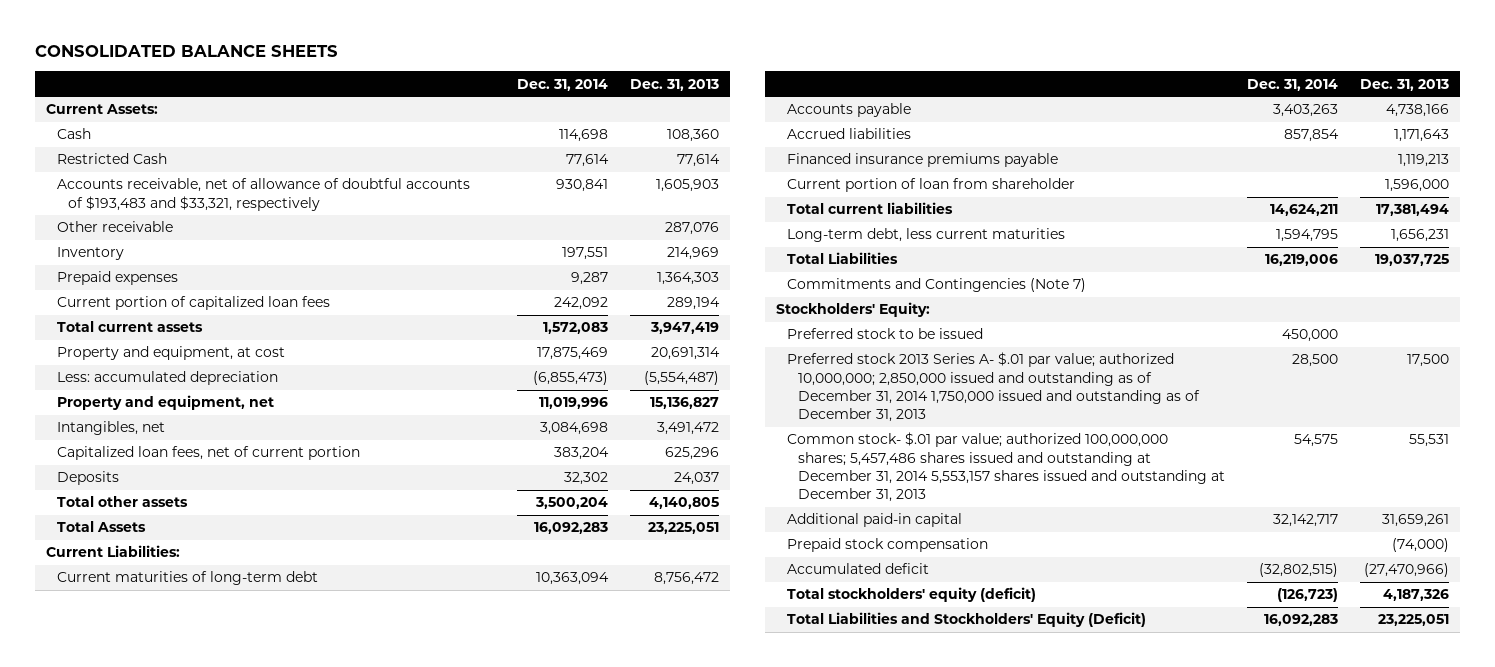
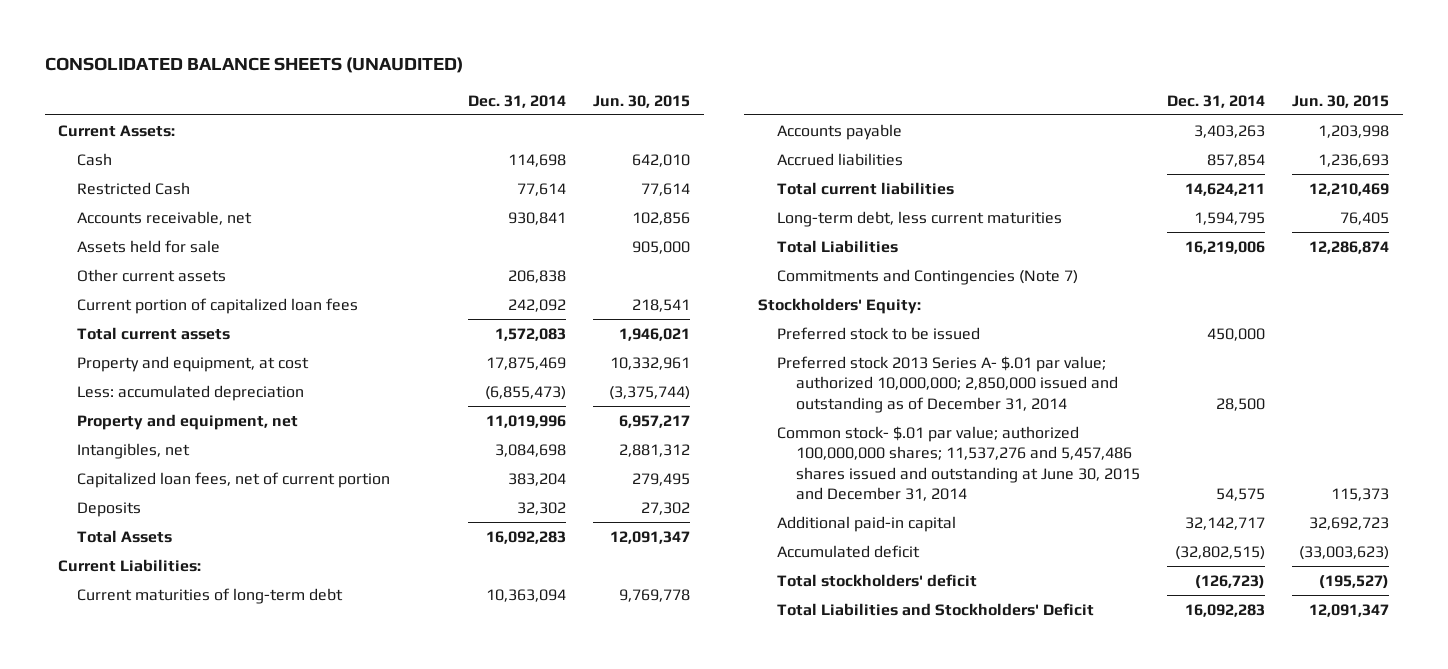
- CONSOLIDATED BALANCE SHEETS
+ CONSOLIDATED BALANCE SHEETS (UNAUDITED)
- | Dec. 31, 2014 | Dec. 31, 2013
+ | Dec. 31, 2014 | Jun. 30, 2015
- Accounts receivable, net of allowance of doubtful accounts of $193,483 and $33,321, respectively | 930,841 | 1,605,903
- Other receivable | | 287,076
- Inventory | 197,551 | 214,969
- Prepaid expenses | 9,287 | 1,364,303
+ Accounts receivable, net | 930,841 | 102,856
+ Assets held for sale | | 905,000
+ Other current assets | 206,838 |
- Total other assets | 3,500,204 | 4,140,805
- Financed insurance premiums payable | | 1,119,213
- Current portion of loan from shareholder | | 1,596,000
- Preferred stock 2013 Series A- $.01 par value; authorized 10,000,000; 2,850,000 issued and outstanding as of December 31, 2014 1,750,000 issued and outstanding as of December 31, 2013 | 28,500 | 17,500
- Common stock- $.01 par value; authorized 100,000,000 shares; 5,457,486 shares issued and outstanding at December 31, 2014 5,553,157 shares issued and outstanding at December 31, 2013 | 54,575 | 55,531
+ Preferred stock 2013 Series A- $.01 par value; authorized 10,000,000; 2,850,000 issued and outstanding as of December 31, 2014 | 28,500 |
+ Common stock- $.01 par value; authorized 100,000,000 shares; 11,537,276 and 5,457,486 shares issued and outstanding at June 30, 2015 and December 31, 2014 | 54,575 | 115,373
- Prepaid stock compensation | | (74,000)
- Total stockholders' equity (deficit) | (126,723) | 4,187,326
- Total Liabilities and Stockholders' Equity (Deficit) | 16,092,283 | 23,225,051
+ Total stockholders' deficit | (126,723) | (195,527)
+ Total Liabilities and Stockholders' Deficit | 16,092,283 | 12,091,347

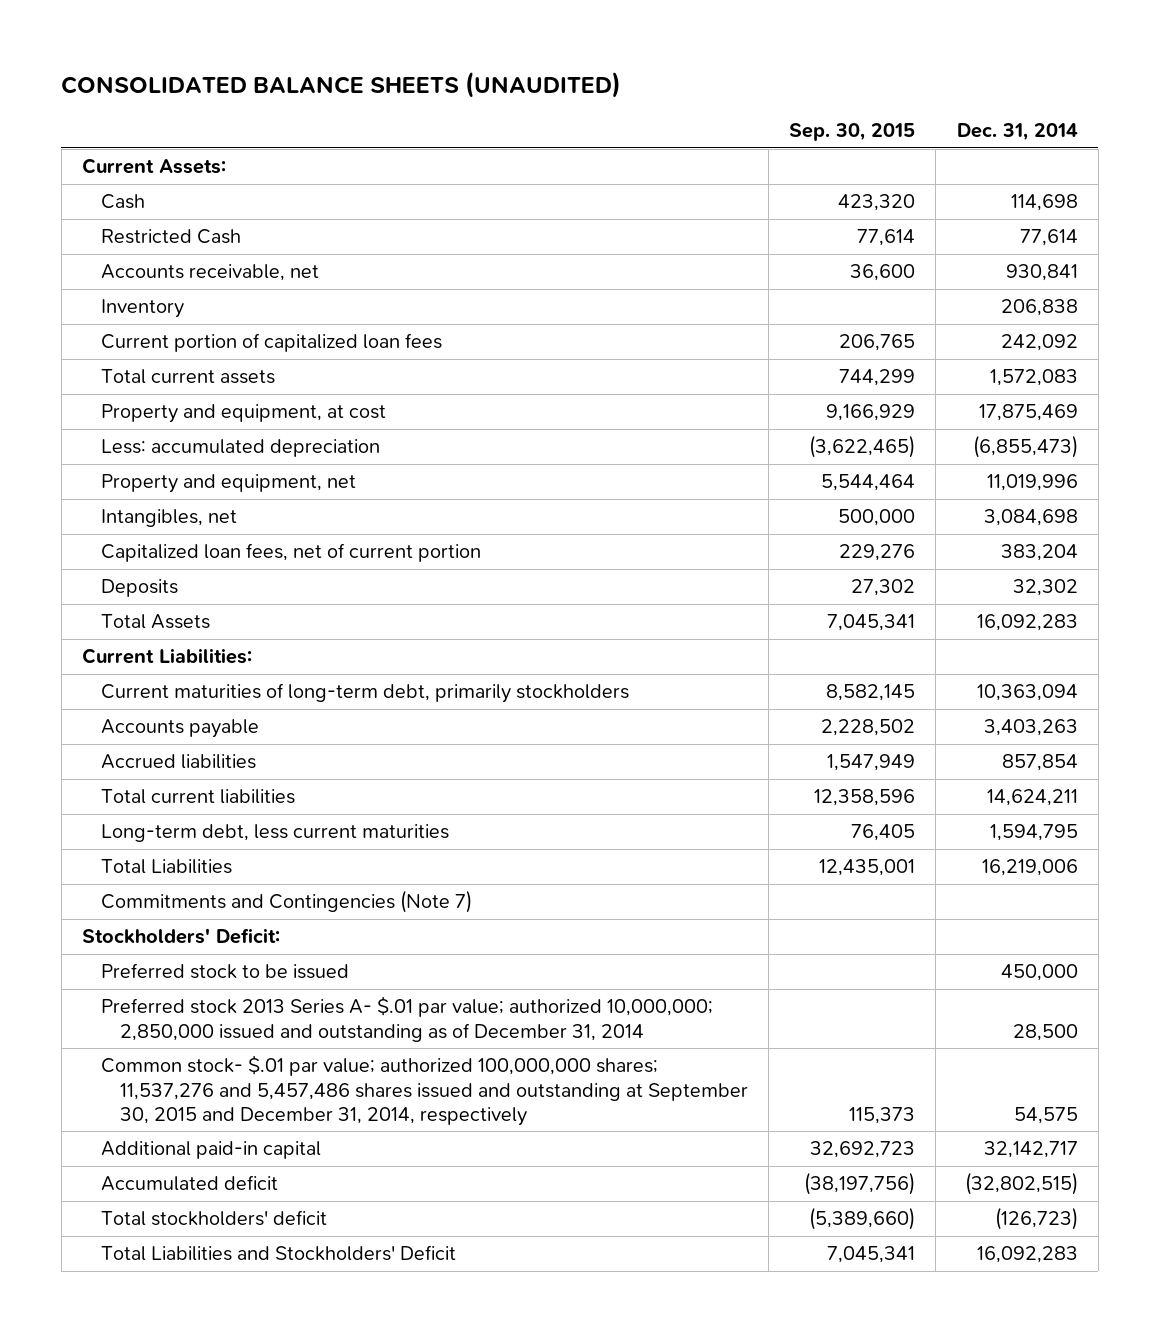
- | Dec. 31, 2014 | Jun. 30, 2015
+ | Sep. 30, 2015 | Dec. 31, 2014
- Assets held for sale | | 905,000
- Other current assets | 206,838 |
+ Inventory | | 206,838
- Current maturities of long-term debt | 10,363,094 | 9,769,778
+ Current maturities of long-term debt, primarily stockholders | 8,582,145 | 10,363,094
- Stockholders' Equity:
+ Stockholders' Deficit:
- Common stock- $.01 par value; authorized 100,000,000 shares; 11,537,276 and 5,457,486 shares issued and outstanding at June 30, 2015 and December 31, 2014 | 54,575 | 115,373
+ Common stock- $.01 par value; authorized 100,000,000 shares; 11,537,276 and 5,457,486 shares issued and outstanding at September 30, 2015 and December 31, 2014, respectively | 115,373 | 54,575

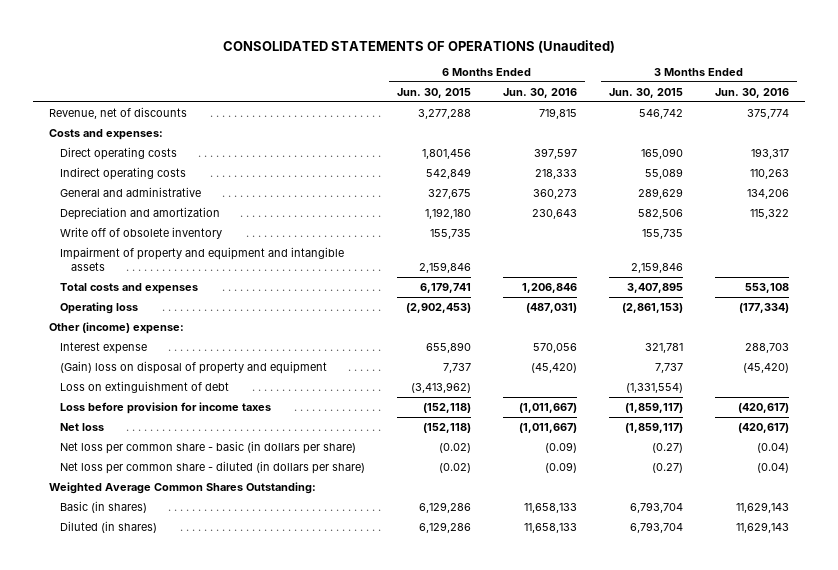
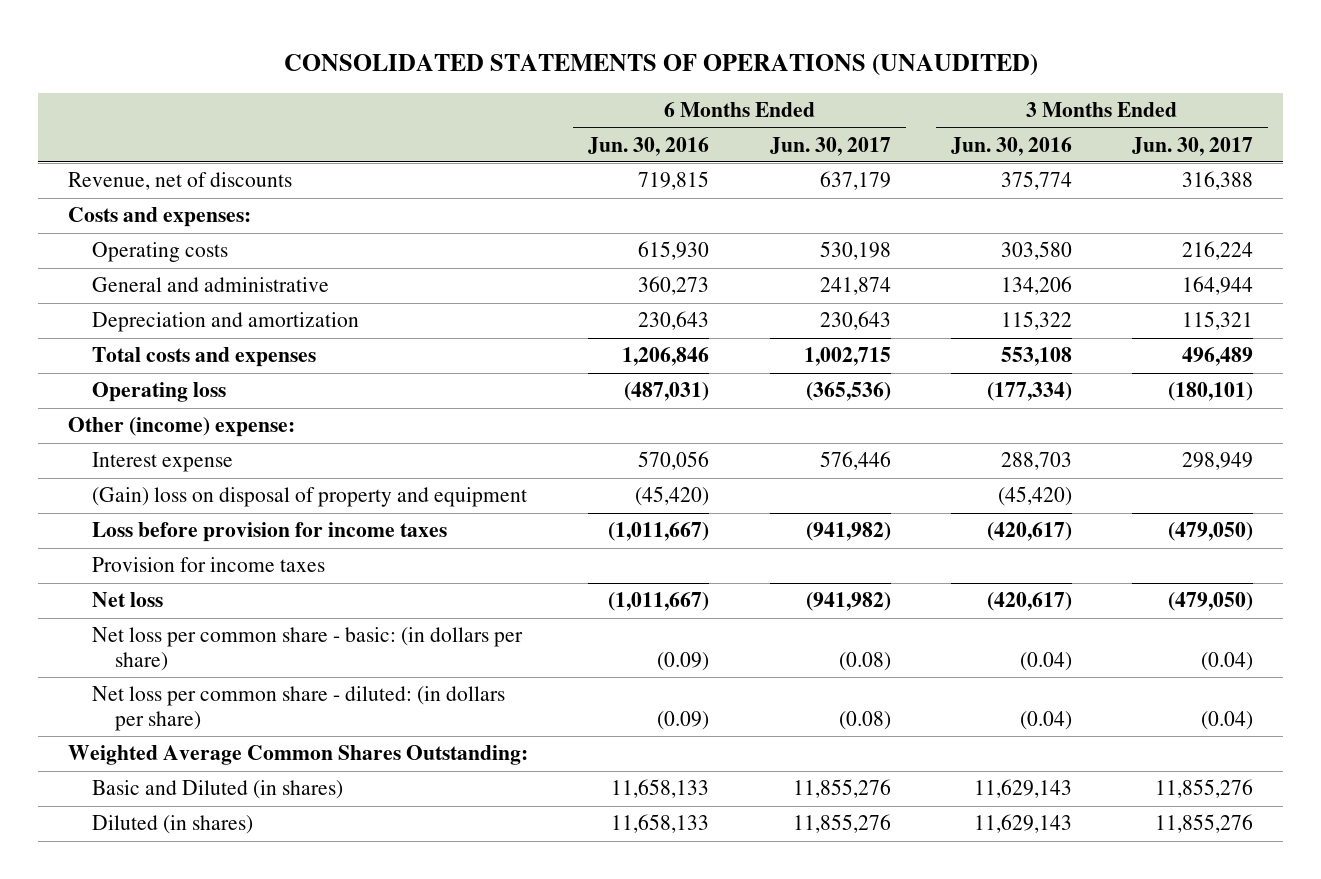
- CONSOLIDATED STATEMENTS OF OPERATIONS (Unaudited)
+ CONSOLIDATED STATEMENTS OF OPERATIONS (UNAUDITED)
- | 6 Months Ended Jun. 30, 2015 | 6 Months Ended Jun. 30, 2016 | 3 Months Ended Jun. 30, 2015 | 3 Months Ended Jun. 30, 2016
+ | 6 Months Ended Jun. 30, 2016 | 6 Months Ended Jun. 30, 2017 | 3 Months Ended Jun. 30, 2016 | 3 Months Ended Jun. 30, 2017
- Direct operating costs | 1,801,456 | 397,597 | 165,090 | 193,317
- Indirect operating costs | 542,849 | 218,333 | 55,089 | 110,263
+ Operating costs | 615,930 | 530,198 | 303,580 | 216,224
- Write off of obsolete inventory | 155,735 | | 155,735 |
- Impairment of property and equipment and intangible assets | 2,159,846 | | 2,159,846 |
- Loss on extinguishment of debt | (3,413,962) | | (1,331,554) |
+ Provision for income taxes
- Net loss per common share - basic (in dollars per share) | (0.02) | (0.09) | (0.27) | (0.04)
- Net loss per common share - diluted (in dollars per share) | (0.02) | (0.09) | (0.27) | (0.04)
+ Net loss per common share - basic: (in dollars per share) | (0.09) | (0.08) | (0.04) | (0.04)
+ Net loss per common share - diluted: (in dollars per share) | (0.09) | (0.08) | (0.04) | (0.04)
- Basic (in shares) | 6,129,286 | 11,658,133 | 6,793,704 | 11,629,143
+ Basic and Diluted (in shares) | 11,658,133 | 11,855,276 | 11,629,143 | 11,855,276

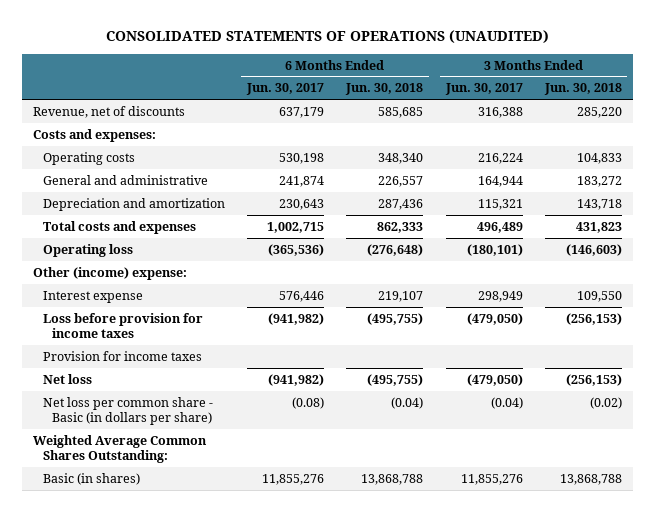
- | 6 Months Ended Jun. 30, 2016 | 6 Months Ended Jun. 30, 2017 | 3 Months Ended Jun. 30, 2016 | 3 Months Ended Jun. 30, 2017
+ | 6 Months Ended Jun. 30, 2017 | 6 Months Ended Jun. 30, 2018 | 3 Months Ended Jun. 30, 2017 | 3 Months Ended Jun. 30, 2018
- (Gain) loss on disposal of property and equipment | (45,420) | | (45,420) |
- Net loss per common share - basic: (in dollars per share) | (0.09) | (0.08) | (0.04) | (0.04)
- Net loss per common share - diluted: (in dollars per share) | (0.09) | (0.08) | (0.04) | (0.04)
+ Net loss per common share - Basic (in dollars per share) | (0.08) | (0.04) | (0.04) | (0.02)
- Basic and Diluted (in shares) | 11,658,133 | 11,855,276 | 11,629,143 | 11,855,276
- Diluted (in shares) | 11,658,133 | 11,855,276 | 11,629,143 | 11,855,276
+ Basic (in shares) | 11,855,276 | 13,868,788 | 11,855,276 | 13,868,788

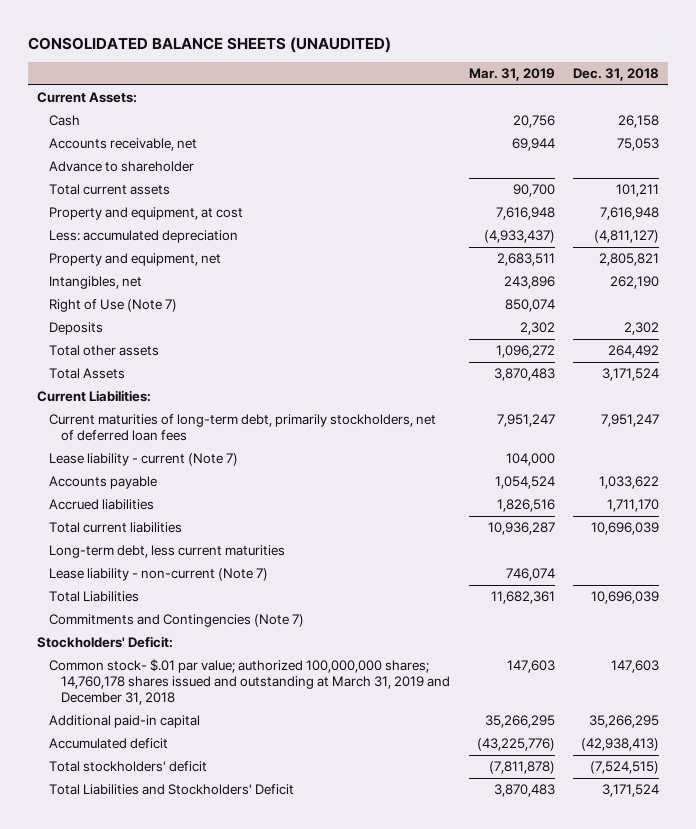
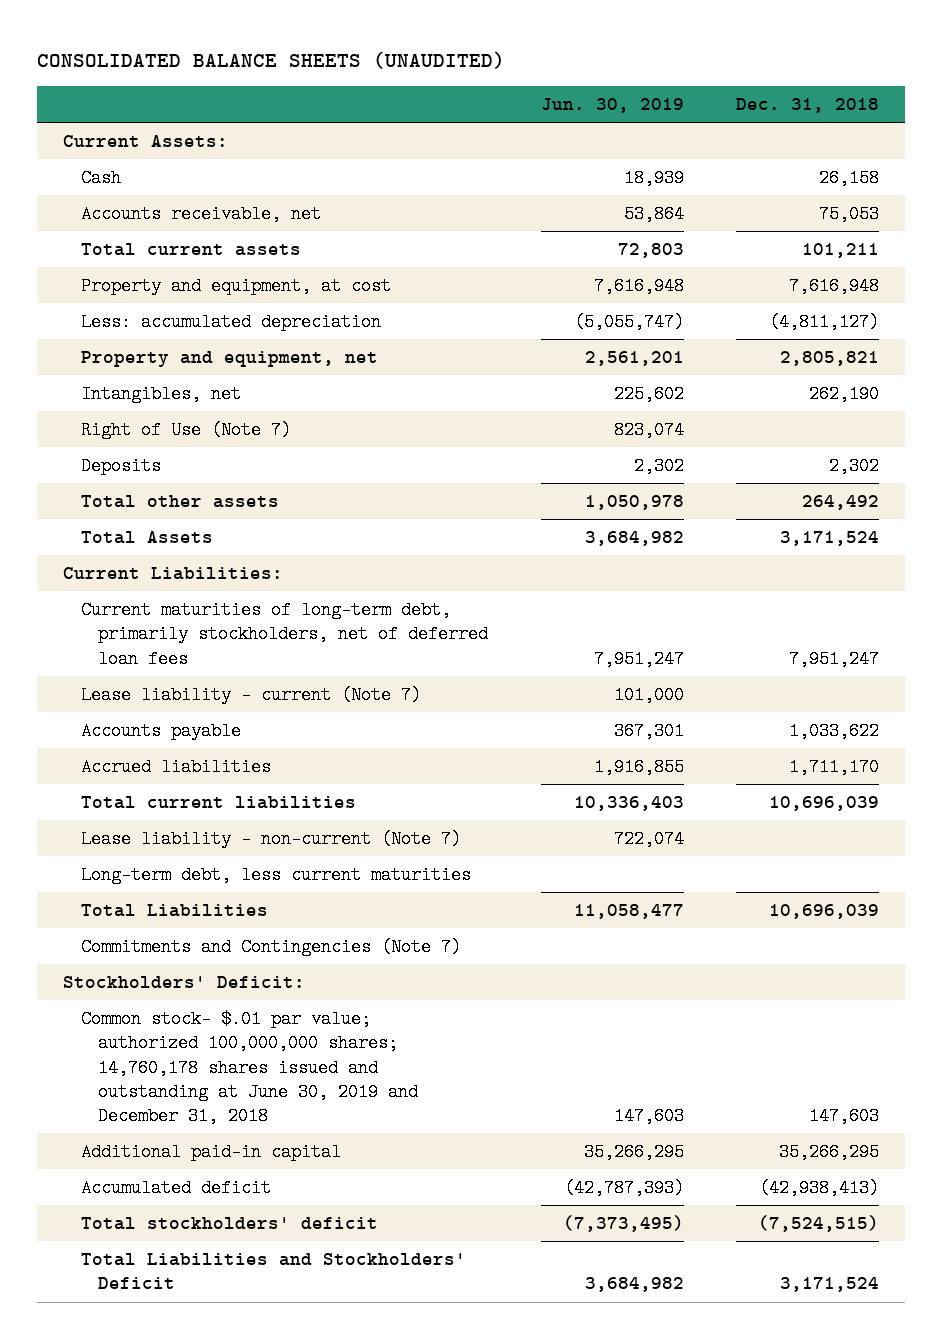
- | Mar. 31, 2019 | Dec. 31, 2018
+ | Jun. 30, 2019 | Dec. 31, 2018
- Advance to shareholder
moved down: Long-term debt, less current maturities
- Common stock- $.01 par value; authorized 100,000,000 shares; 14,760,178 shares issued and outstanding at March 31, 2019 and December 31, 2018 | 147,603 | 147,603
+ Common stock- $.01 par value; authorized 100,000,000 shares; 14,760,178 shares issued and outstanding at June 30, 2019 and December 31, 2018 | 147,603 | 147,603

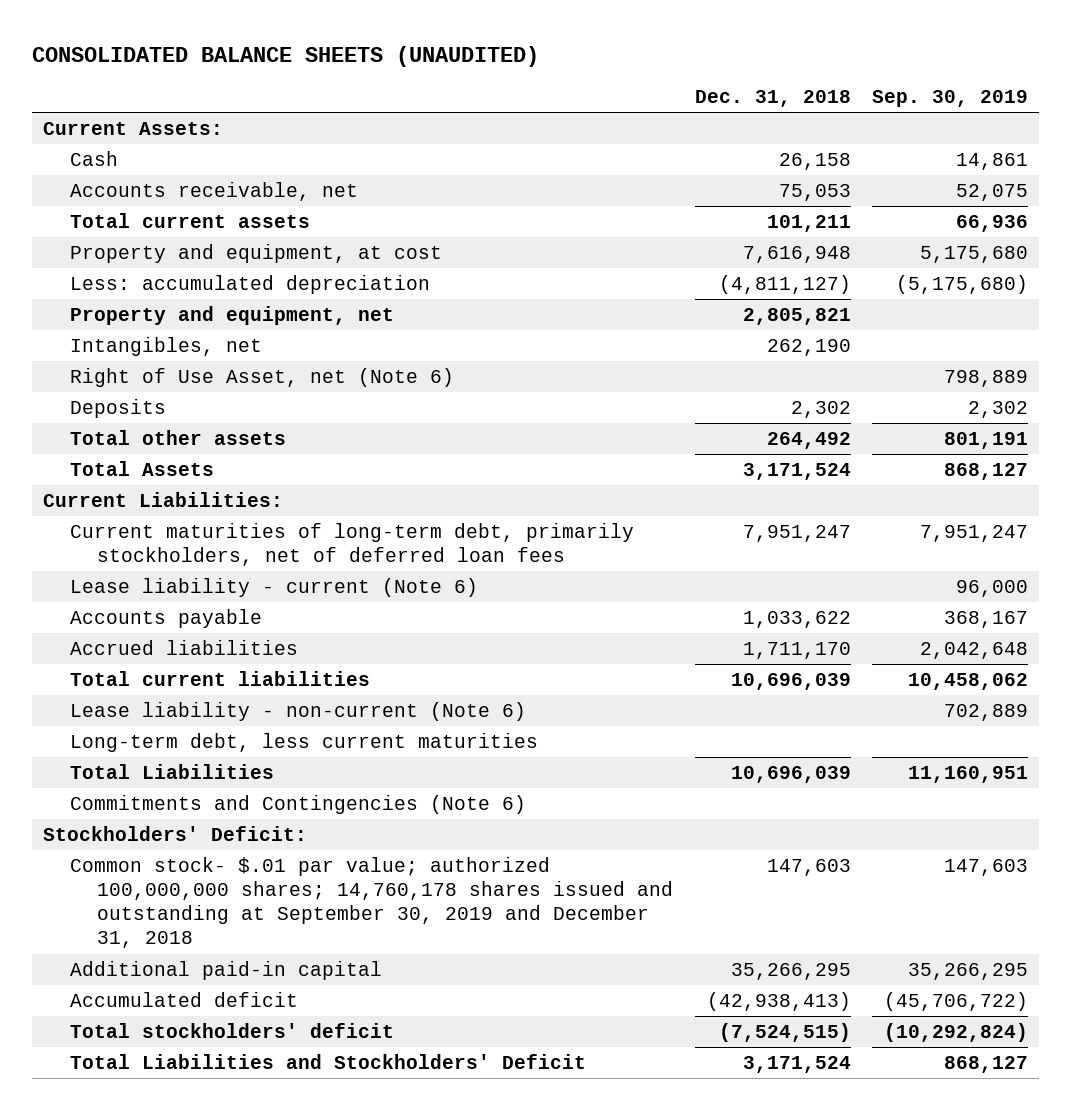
- | Jun. 30, 2019 | Dec. 31, 2018
+ | Dec. 31, 2018 | Sep. 30, 2019
- Right of Use (Note 7) | 823,074 |
+ Right of Use Asset, net (Note 6) | | 798,889
- Lease liability - current (Note 7) | 101,000 |
+ Lease liability - current (Note 6) | | 96,000
- Lease liability - non-current (Note 7) | 722,074 |
+ Lease liability - non-current (Note 6) | | 702,889
- Commitments and Contingencies (Note 7)
+ Commitments and Contingencies (Note 6)
- Common stock- $.01 par value; authorized 100,000,000 shares; 14,760,178 shares issued and outstanding at June 30, 2019 and December 31, 2018 | 147,603 | 147,603
+ Common stock- $.01 par value; authorized 100,000,000 shares; 14,760,178 shares issued and outstanding at September 30, 2019 and December 31, 2018 | 147,603 | 147,603

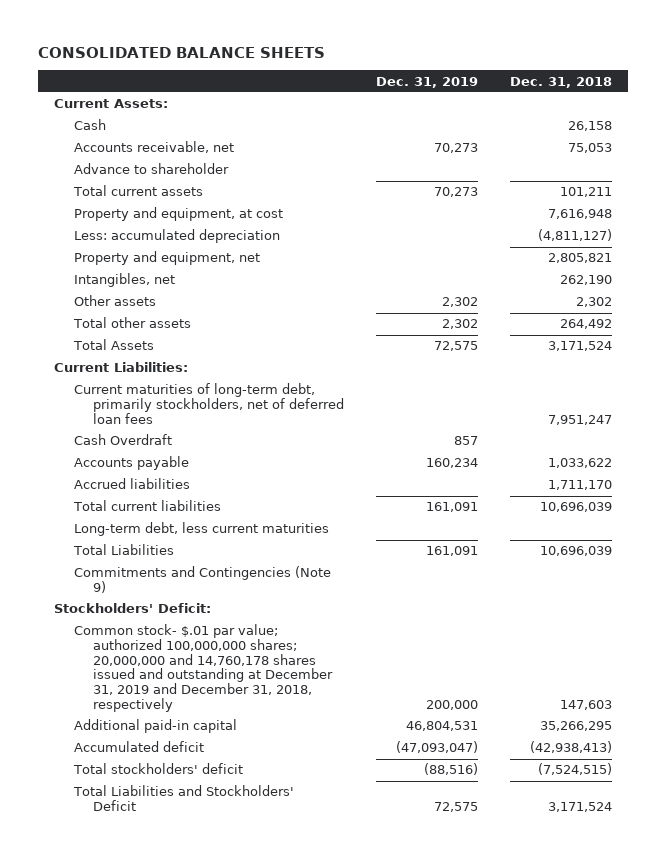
- CONSOLIDATED BALANCE SHEETS (UNAUDITED)
+ CONSOLIDATED BALANCE SHEETS
- | Dec. 31, 2018 | Sep. 30, 2019
+ | Dec. 31, 2019 | Dec. 31, 2018
+ Advance to shareholder
- Right of Use Asset, net (Note 6) | | 798,889
- Deposits | 2,302 | 2,302
+ Other assets | 2,302 | 2,302
- Lease liability - current (Note 6) | | 96,000
+ Cash Overdraft | 857 |
- Lease liability - non-current (Note 6) | | 702,889
- Commitments and Contingencies (Note 6)
+ Commitments and Contingencies (Note 9)
- Common stock- $.01 par value; authorized 100,000,000 shares; 14,760,178 shares issued and outstanding at September 30, 2019 and December 31, 2018 | 147,603 | 147,603
+ Common stock- $.01 par value; authorized 100,000,000 shares; 20,000,000 and 14,760,178 shares issued and outstanding at December 31, 2019 and December 31, 2018, respectively | 200,000 | 147,603

